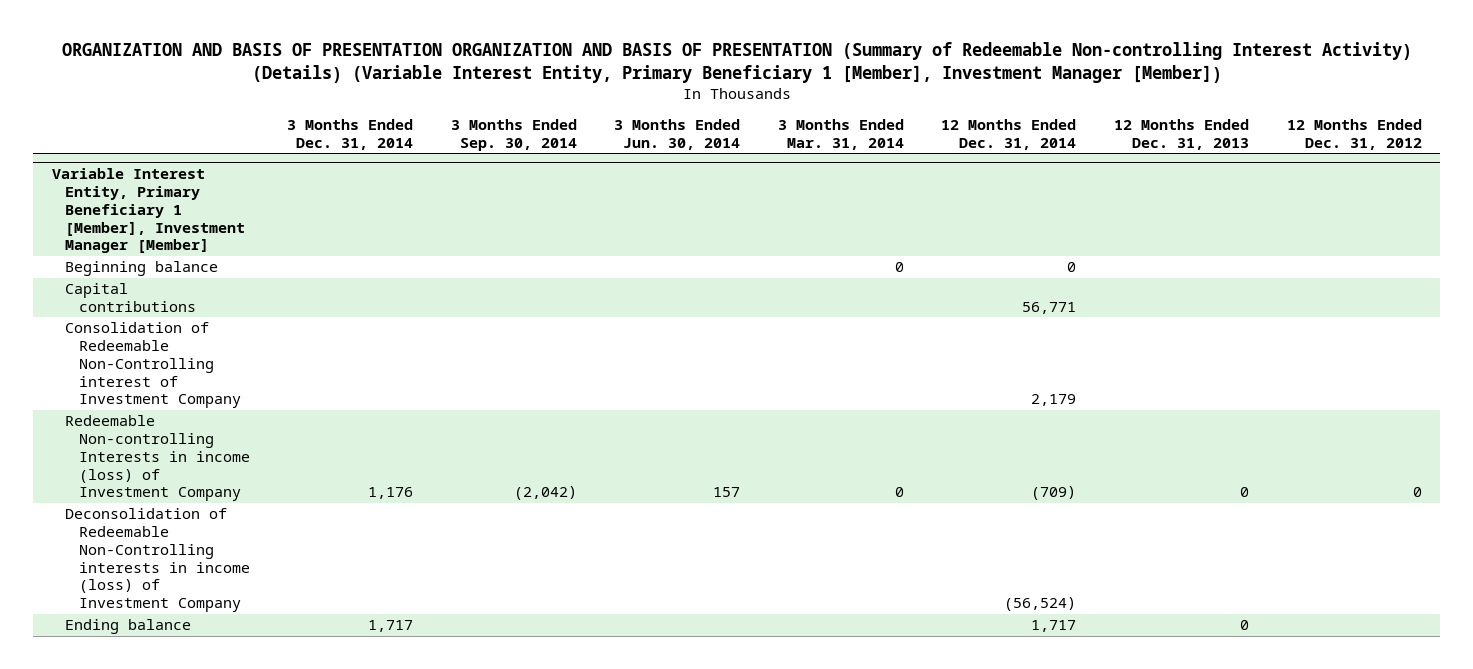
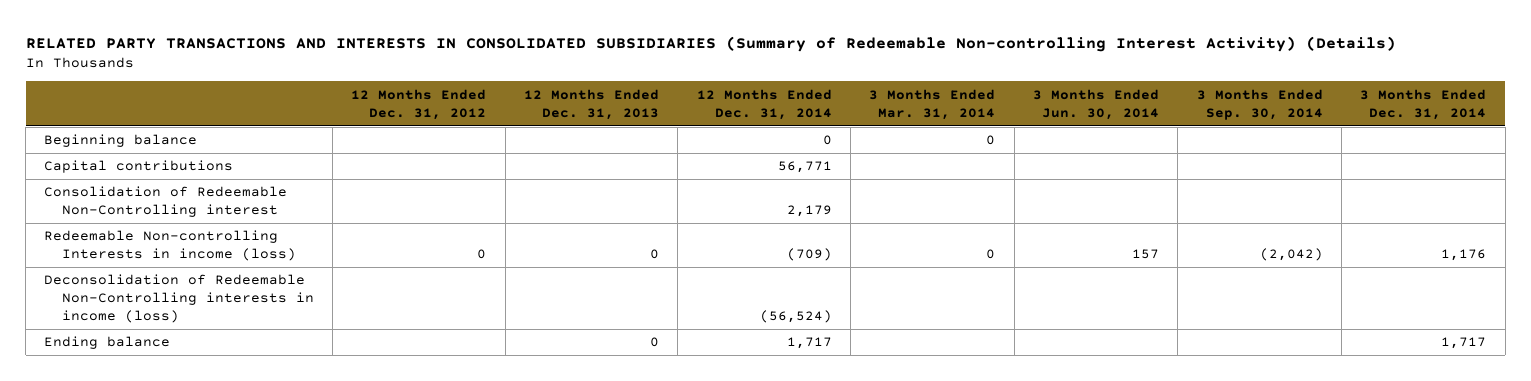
- ORGANIZATION AND BASIS OF PRESENTATION ORGANIZATION AND BASIS OF PRESENTATION (Summary of Redeemable Non-controlling Interest Activity) (Details) (Variable Interest Entity, Primary Beneficiary 1 [Member], Investment Manager [Member])
+ RELATED PARTY TRANSACTIONS AND INTERESTS IN CONSOLIDATED SUBSIDIARIES (Summary of Redeemable Non-controlling Interest Activity) (Details)
- | 3 Months Ended Dec. 31, 2014 | 3 Months Ended Sep. 30, 2014 | 3 Months Ended Jun. 30, 2014 | 3 Months Ended Mar. 31, 2014 | 12 Months Ended Dec. 31, 2014 | 12 Months Ended Dec. 31, 2013 | 12 Months Ended Dec. 31, 2012
+ | 12 Months Ended Dec. 31, 2012 | 12 Months Ended Dec. 31, 2013 | 12 Months Ended Dec. 31, 2014 | 3 Months Ended Mar. 31, 2014 | 3 Months Ended Jun. 30, 2014 | 3 Months Ended Sep. 30, 2014 | 3 Months Ended Dec. 31, 2014
- Variable Interest Entity, Primary Beneficiary 1 [Member], Investment Manager [Member]
- Consolidation of Redeemable Non-Controlling interest of Investment Company | | | | | 2,179 | |
- Redeemable Non-controlling Interests in income (loss) of Investment Company | 1,176 | (2,042) | 157 | 0 | (709) | 0 | 0
- Deconsolidation of Redeemable Non-Controlling interests in income (loss) of Investment Company | | | | | (56,524) | |
+ Consolidation of Redeemable Non-Controlling interest | | | 2,179 | | | |
+ Redeemable Non-controlling Interests in income (loss) | 0 | 0 | (709) | 0 | 157 | (2,042) | 1,176
+ Deconsolidation of Redeemable Non-Controlling interests in income (loss) | | | (56,524) | | | |

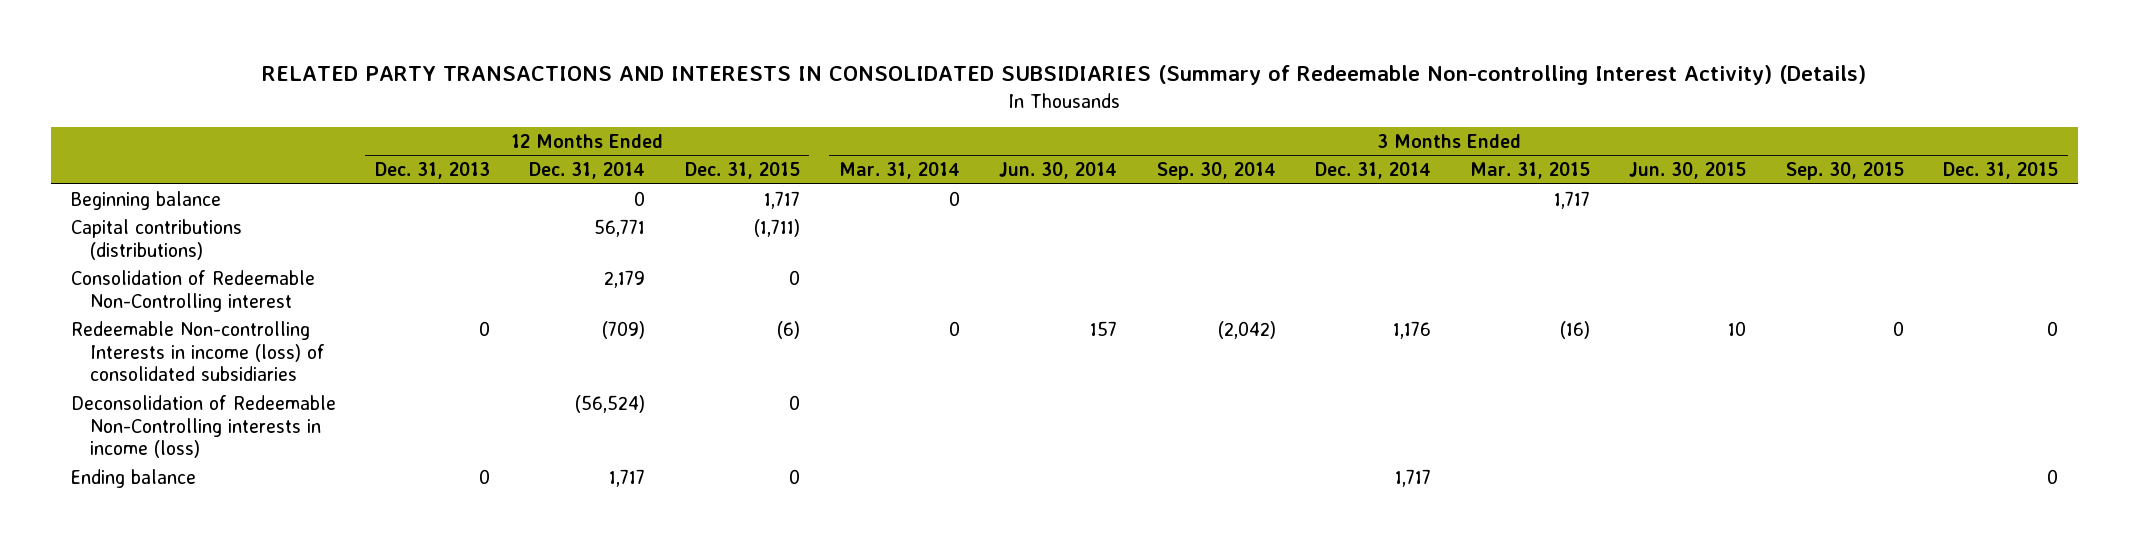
- | 12 Months Ended Dec. 31, 2012 | 12 Months Ended Dec. 31, 2013 | 12 Months Ended Dec. 31, 2014 | 3 Months Ended Mar. 31, 2014 | 3 Months Ended Jun. 30, 2014 | 3 Months Ended Sep. 30, 2014 | 3 Months Ended Dec. 31, 2014
+ | 12 Months Ended Dec. 31, 2013 | 12 Months Ended Dec. 31, 2014 | 12 Months Ended Dec. 31, 2015 | 3 Months Ended Mar. 31, 2014 | 3 Months Ended Jun. 30, 2014 | 3 Months Ended Sep. 30, 2014 | 3 Months Ended Dec. 31, 2014 | 3 Months Ended Mar. 31, 2015 | 3 Months Ended Jun. 30, 2015 | 3 Months Ended Sep. 30, 2015 | 3 Months Ended Dec. 31, 2015
- Capital contributions | | | 56,771 | | | |
+ Capital contributions (distributions) | | 56,771 | (1,711) | | | | | | | |
- Redeemable Non-controlling Interests in income (loss) | 0 | 0 | (709) | 0 | 157 | (2,042) | 1,176
+ Redeemable Non-controlling Interests in income (loss) of consolidated subsidiaries | 0 | (709) | (6) | 0 | 157 | (2,042) | 1,176 | (16) | 10 | 0 | 0

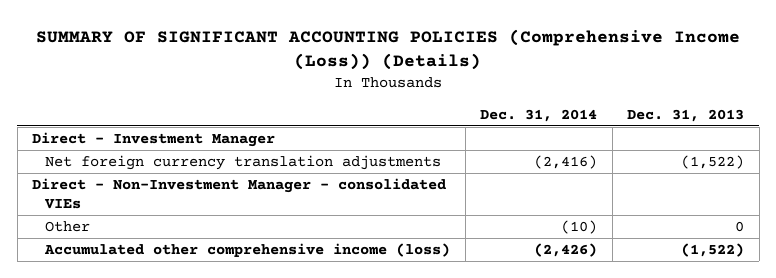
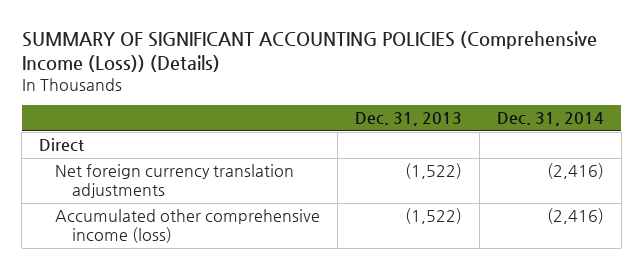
- | Dec. 31, 2014 | Dec. 31, 2013
+ | Dec. 31, 2013 | Dec. 31, 2014
- Direct - Investment Manager
+ Direct
- Direct - Non-Investment Manager - consolidated VIEs
- Other | (10) | 0
- Accumulated other comprehensive income (loss) | (2,426) | (1,522)
+ Accumulated other comprehensive income (loss) | (1,522) | (2,416)

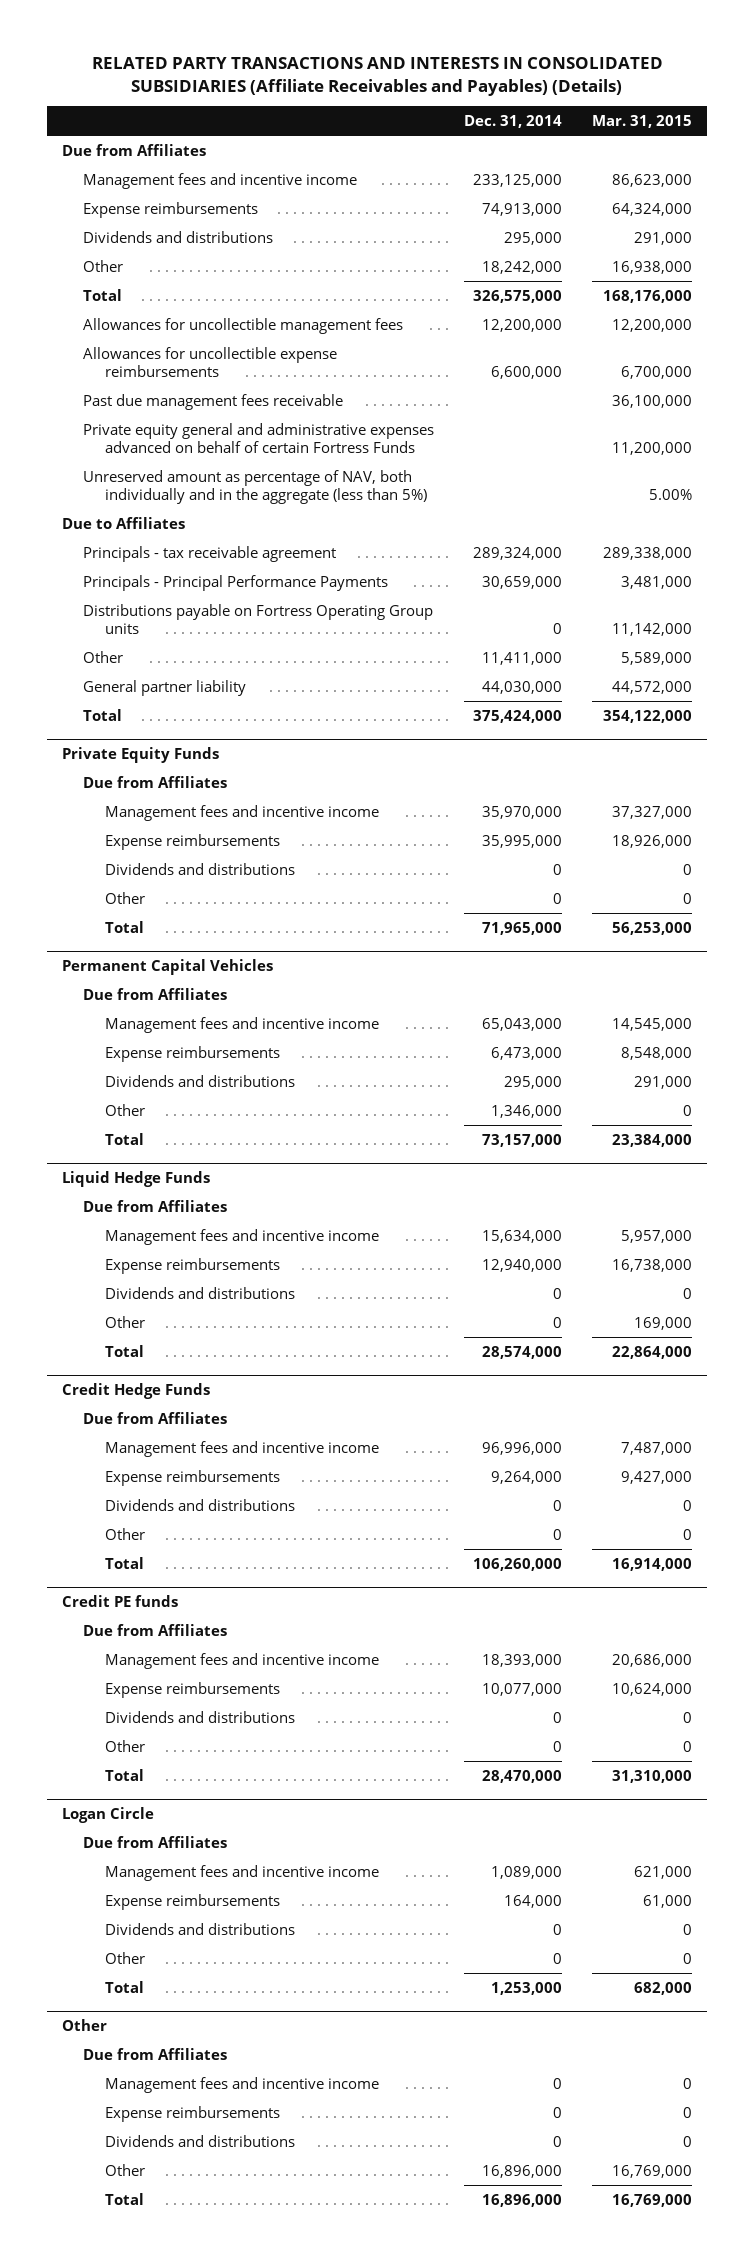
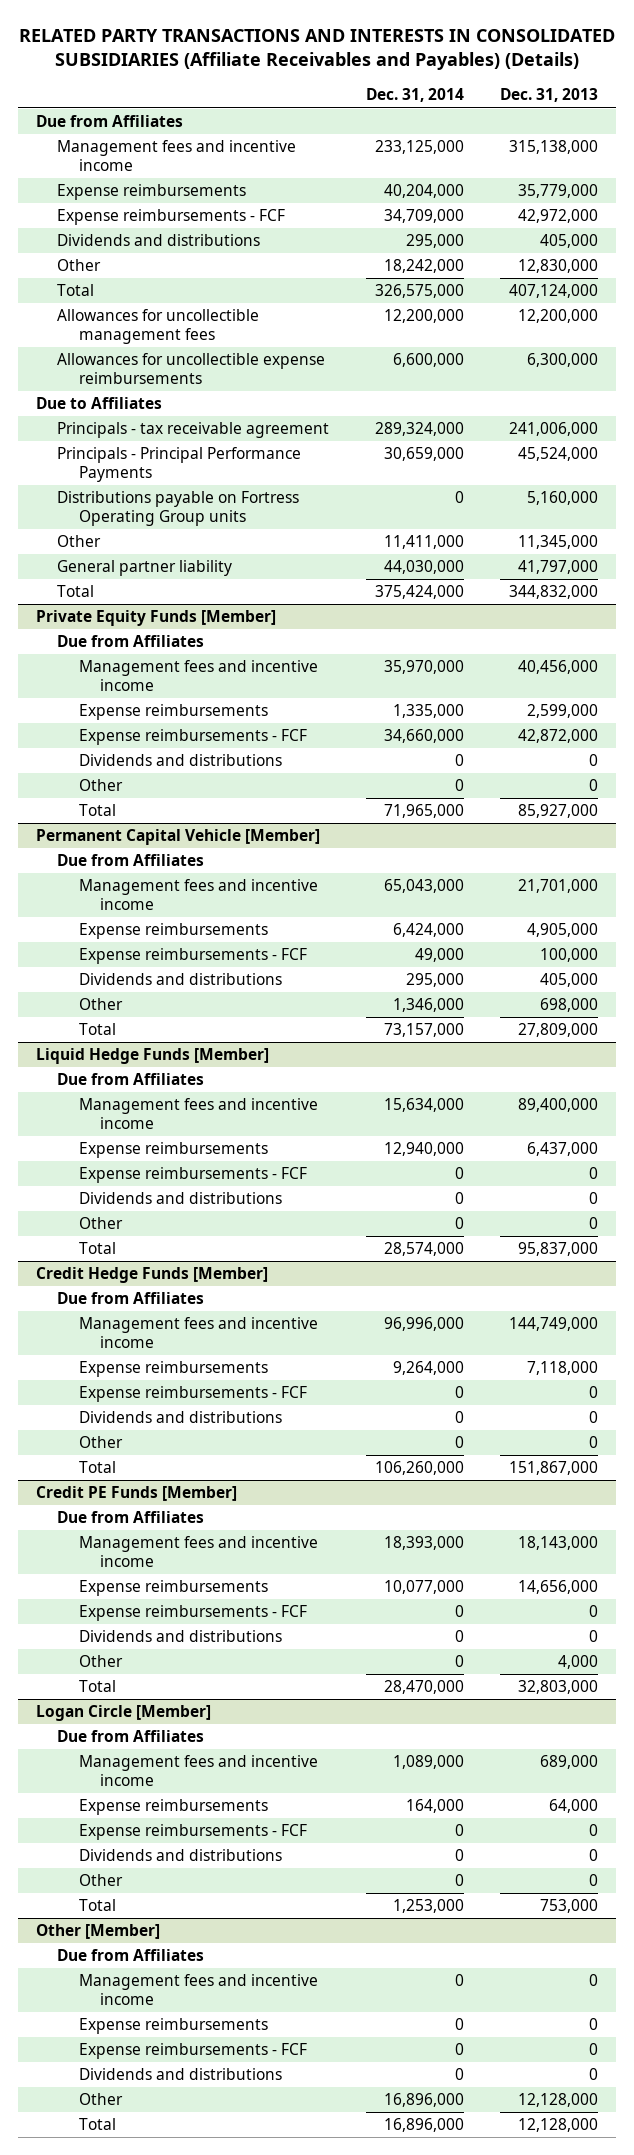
- | Dec. 31, 2014 | Mar. 31, 2015
+ | Dec. 31, 2014 | Dec. 31, 2013
- Expense reimbursements | 74,913,000 | 64,324,000
+ Expense reimbursements | 40,204,000 | 35,779,000
+ Expense reimbursements - FCF | 34,709,000 | 42,972,000
- Past due management fees receivable | | 36,100,000
- Private equity general and administrative expenses advanced on behalf of certain Fortress Funds | | 11,200,000
- Unreserved amount as percentage of NAV, both individually and in the aggregate (less than 5%) | | 5.00%
- Private Equity Funds
+ Private Equity Funds [Member]
- Expense reimbursements | 35,995,000 | 18,926,000
+ Expense reimbursements | 1,335,000 | 2,599,000
+ Expense reimbursements - FCF | 34,660,000 | 42,872,000
- Permanent Capital Vehicles
+ Permanent Capital Vehicle [Member]
- Expense reimbursements | 6,473,000 | 8,548,000
+ Expense reimbursements | 6,424,000 | 4,905,000
+ Expense reimbursements - FCF | 49,000 | 100,000
- Liquid Hedge Funds
+ Liquid Hedge Funds [Member]
+ Expense reimbursements - FCF | 0 | 0
- Credit Hedge Funds
+ Credit Hedge Funds [Member]
+ Expense reimbursements - FCF | 0 | 0
- Credit PE funds
+ Credit PE Funds [Member]
+ Expense reimbursements - FCF | 0 | 0
- Logan Circle
+ Logan Circle [Member]
+ Expense reimbursements - FCF | 0 | 0
- Other
+ Other [Member]
+ Expense reimbursements - FCF | 0 | 0

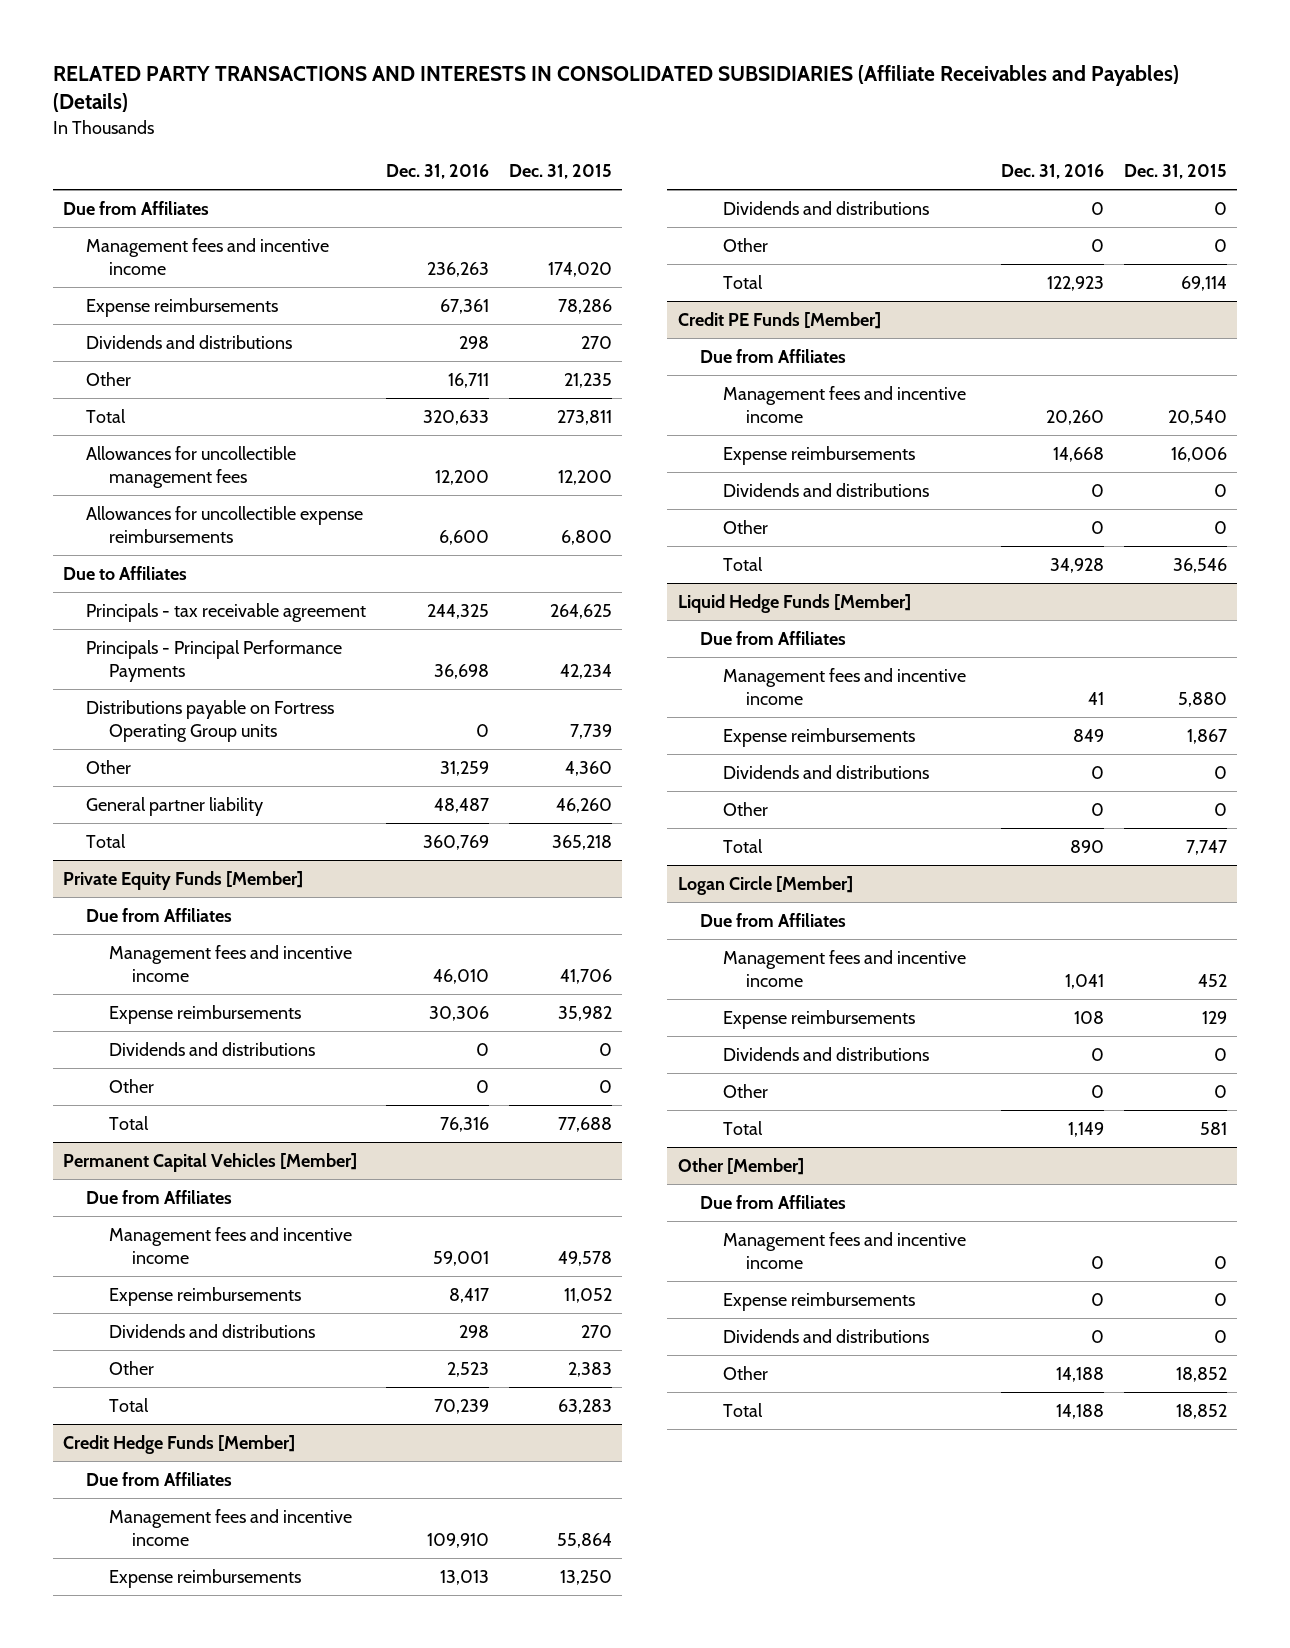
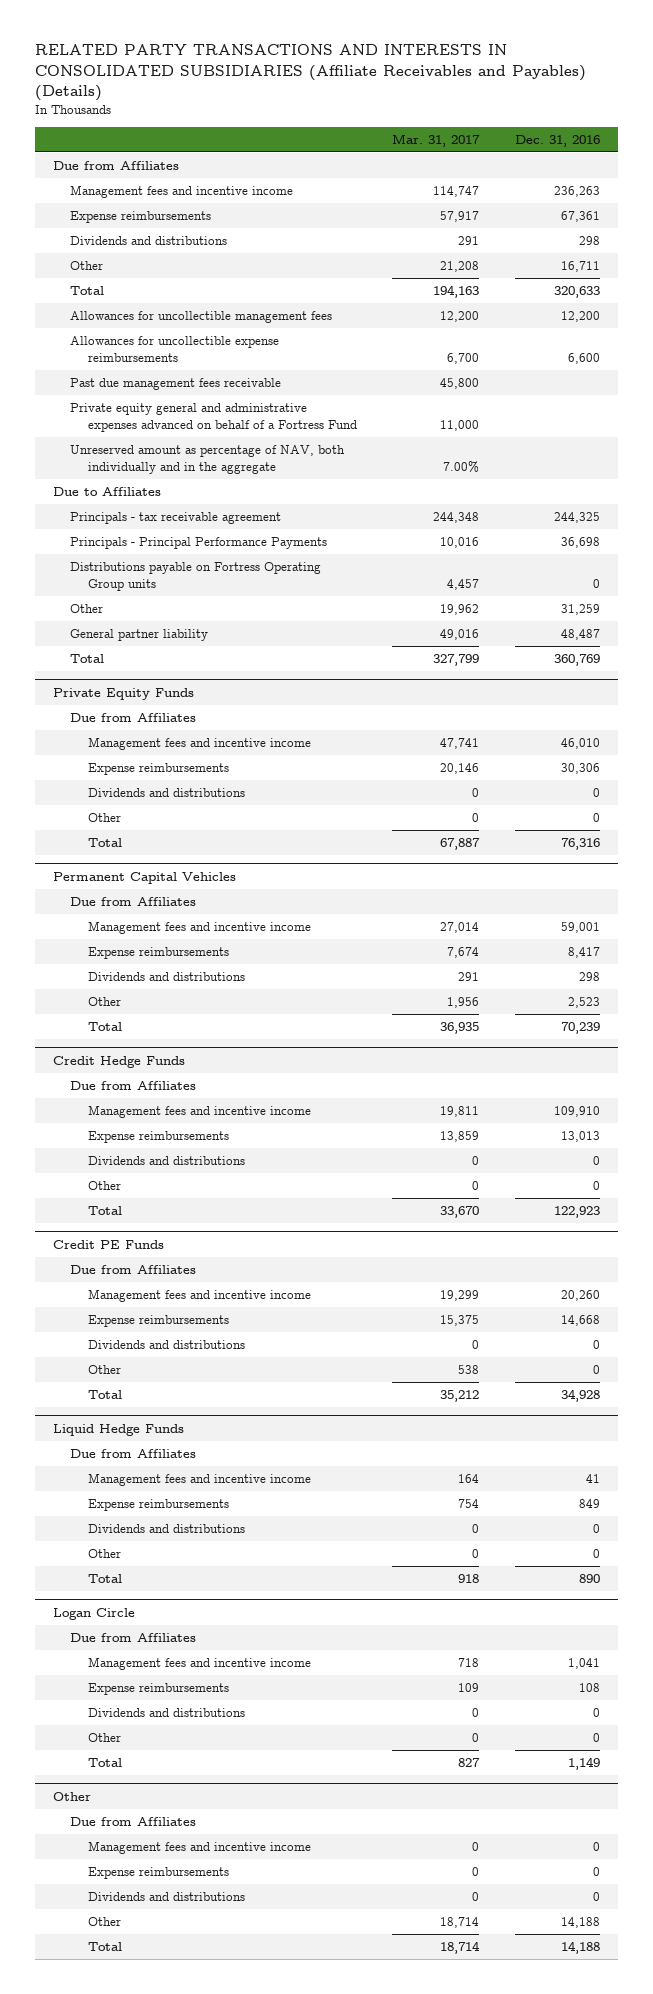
- | Dec. 31, 2016 | Dec. 31, 2015
+ | Mar. 31, 2017 | Dec. 31, 2016
+ Past due management fees receivable | 45,800 |
+ Private equity general and administrative expenses advanced on behalf of a Fortress Fund | 11,000 |
+ Unreserved amount as percentage of NAV, both individually and in the aggregate | 7.00% |
- Private Equity Funds [Member]
+ Private Equity Funds
- Permanent Capital Vehicles [Member]
+ Permanent Capital Vehicles
- Credit Hedge Funds [Member]
+ Credit Hedge Funds
- Credit PE Funds [Member]
+ Credit PE Funds
- Liquid Hedge Funds [Member]
+ Liquid Hedge Funds
- Logan Circle [Member]
+ Logan Circle
- Other [Member]
+ Other

